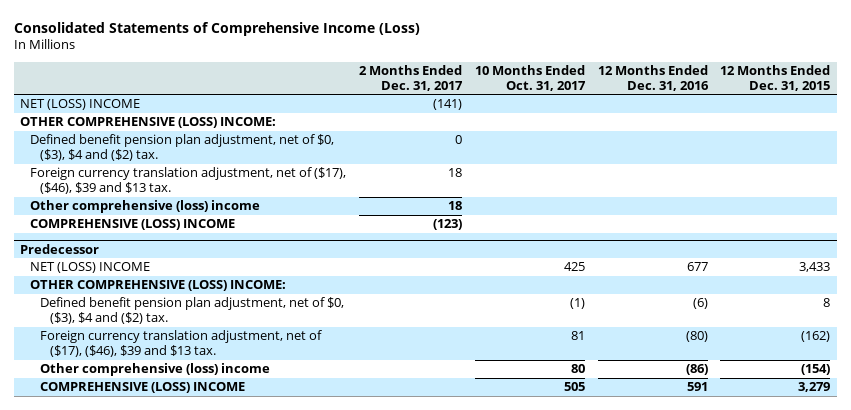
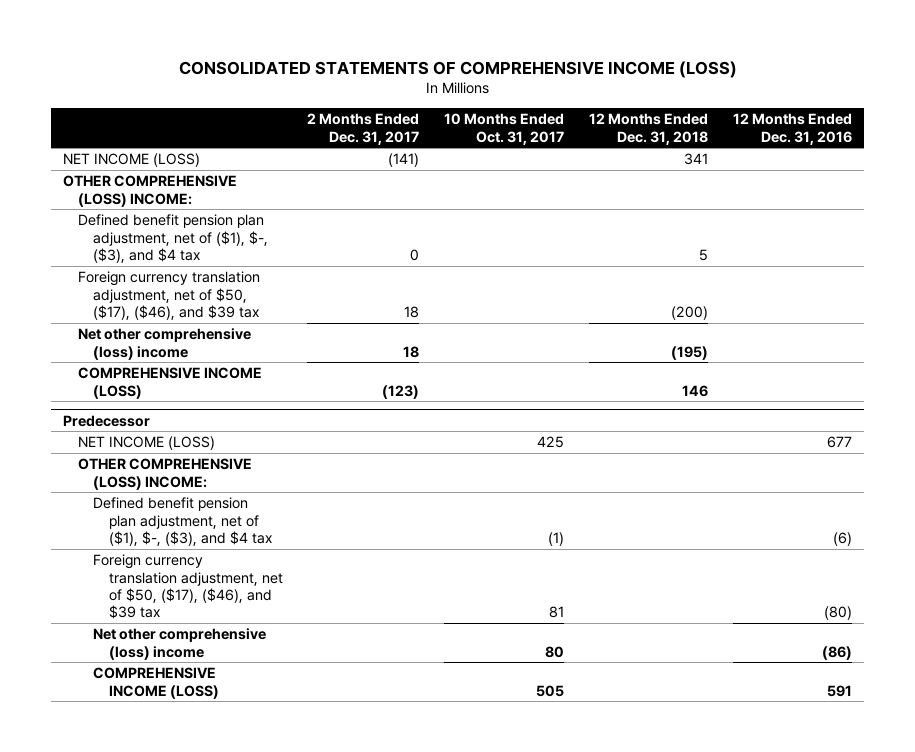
- Consolidated Statements of Comprehensive Income (Loss)
+ CONSOLIDATED STATEMENTS OF COMPREHENSIVE INCOME (LOSS)
- | 2 Months Ended Dec. 31, 2017 | 10 Months Ended Oct. 31, 2017 | 12 Months Ended Dec. 31, 2016 | 12 Months Ended Dec. 31, 2015
+ | 2 Months Ended Dec. 31, 2017 | 10 Months Ended Oct. 31, 2017 | 12 Months Ended Dec. 31, 2018 | 12 Months Ended Dec. 31, 2016
- NET (LOSS) INCOME | (141) | | |
+ NET INCOME (LOSS) | (141) | | 341 |
- Defined benefit pension plan adjustment, net of $0, ($3), $4 and ($2) tax. | 0 | | |
- Foreign currency translation adjustment, net of ($17), ($46), $39 and $13 tax. | 18 | | |
- Other comprehensive (loss) income | 18 | | |
- COMPREHENSIVE (LOSS) INCOME | (123) | | |
+ Defined benefit pension plan adjustment, net of ($1), $-, ($3), and $4 tax | 0 | | 5 |
+ Foreign currency translation adjustment, net of $50, ($17), ($46), and $39 tax | 18 | | (200) |
+ Net other comprehensive (loss) income | 18 | | (195) |
+ COMPREHENSIVE INCOME (LOSS) | (123) | | 146 |
@ Predecessor
- NET (LOSS) INCOME | | 425 | 677 | 3,433
+ NET INCOME (LOSS) | | 425 | | 677
- Defined benefit pension plan adjustment, net of $0, ($3), $4 and ($2) tax. | | (1) | (6) | 8
- Foreign currency translation adjustment, net of ($17), ($46), $39 and $13 tax. | | 81 | (80) | (162)
- Other comprehensive (loss) income | | 80 | (86) | (154)
- COMPREHENSIVE (LOSS) INCOME | | 505 | 591 | 3,279
+ Defined benefit pension plan adjustment, net of ($1), $-, ($3), and $4 tax | | (1) | | (6)
+ Foreign currency translation adjustment, net of $50, ($17), ($46), and $39 tax | | 81 | | (80)
+ Net other comprehensive (loss) income | | 80 | | (86)
+ COMPREHENSIVE INCOME (LOSS) | | 505 | | 591

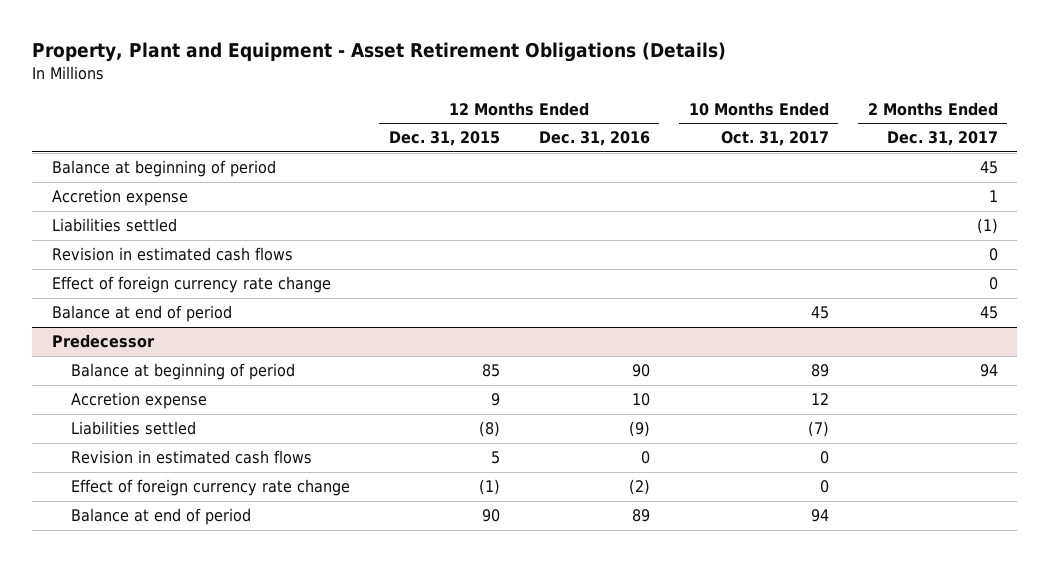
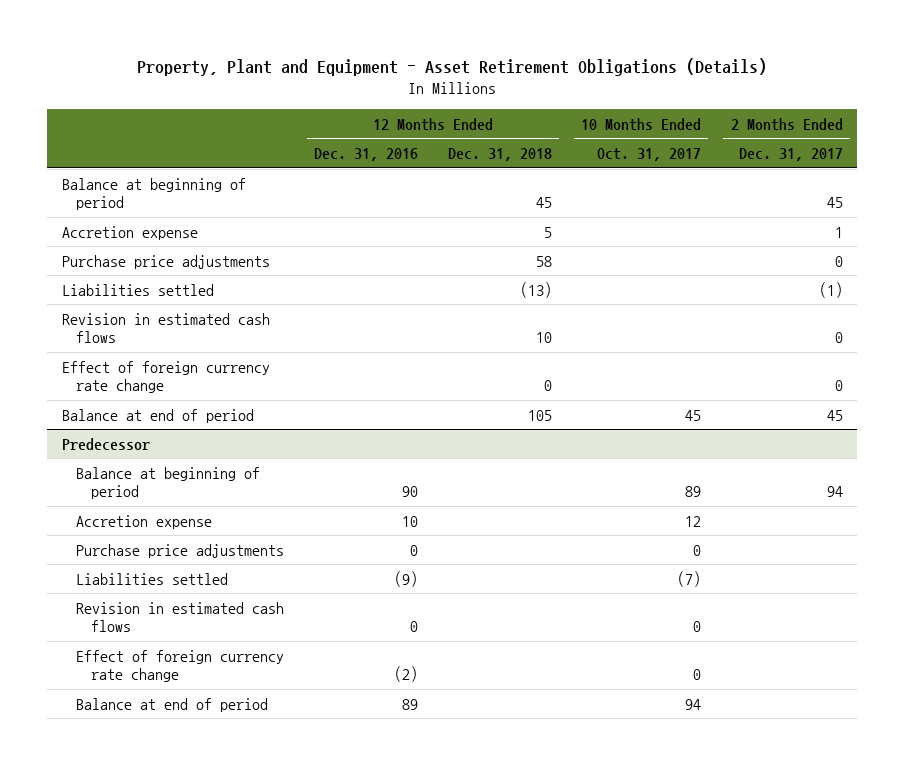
- | 12 Months Ended Dec. 31, 2015 | 12 Months Ended Dec. 31, 2016 | 10 Months Ended Oct. 31, 2017 | 2 Months Ended Dec. 31, 2017
+ | 12 Months Ended Dec. 31, 2016 | 12 Months Ended Dec. 31, 2018 | 10 Months Ended Oct. 31, 2017 | 2 Months Ended Dec. 31, 2017
+ Purchase price adjustments | | 58 | | 0
@ Predecessor
+ Purchase price adjustments | 0 | | 0 |

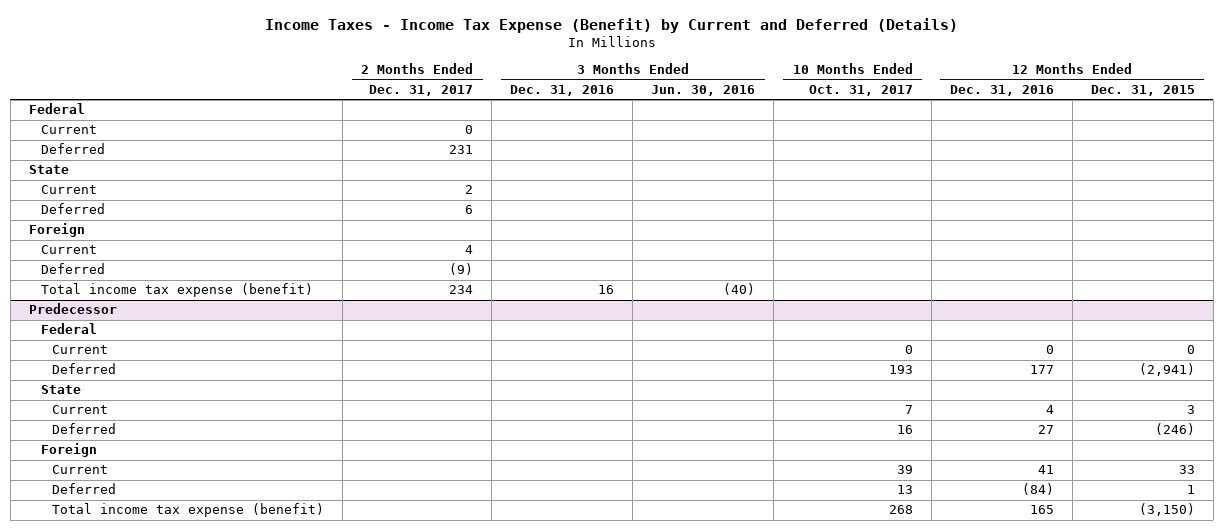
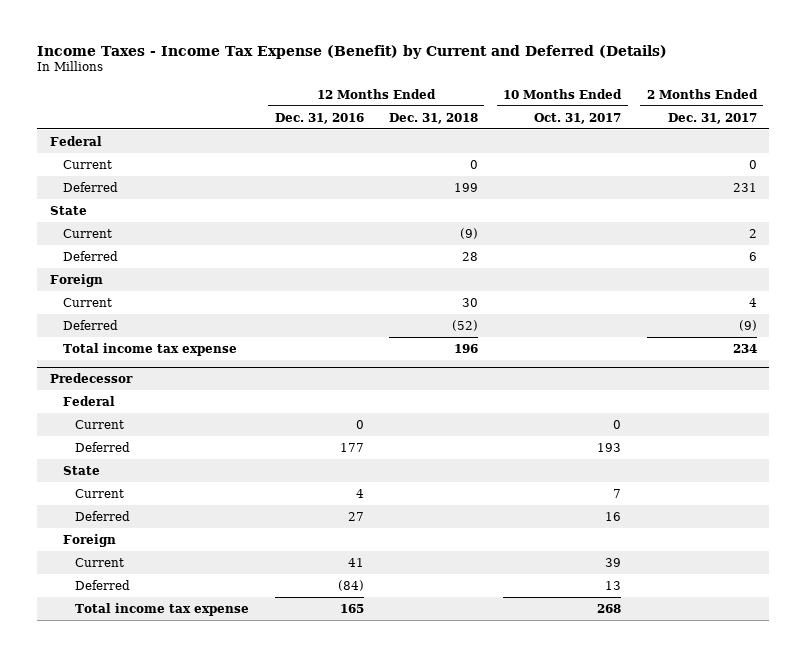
- | 2 Months Ended Dec. 31, 2017 | 3 Months Ended Dec. 31, 2016 | 3 Months Ended Jun. 30, 2016 | 10 Months Ended Oct. 31, 2017 | 12 Months Ended Dec. 31, 2016 | 12 Months Ended Dec. 31, 2015
+ | 12 Months Ended Dec. 31, 2016 | 12 Months Ended Dec. 31, 2018 | 10 Months Ended Oct. 31, 2017 | 2 Months Ended Dec. 31, 2017
- Total income tax expense (benefit) | 234 | 16 | (40) | | |
+ Total income tax expense | | 196 | | 234
@ Predecessor
- Total income tax expense (benefit) | | | | 268 | 165 | (3,150)
+ Total income tax expense | 165 | | 268 |

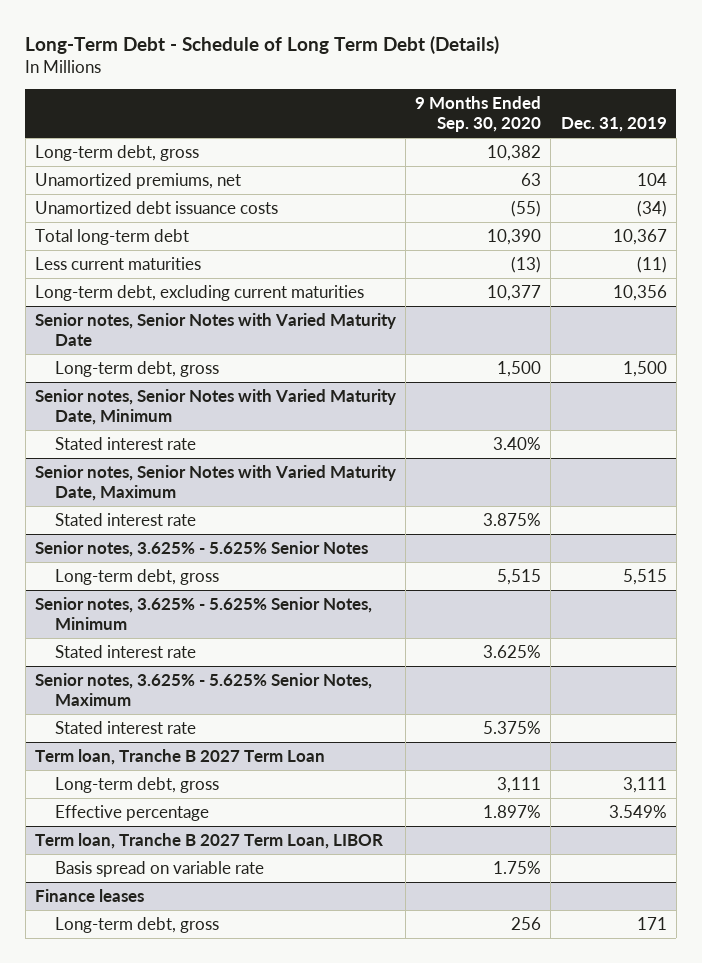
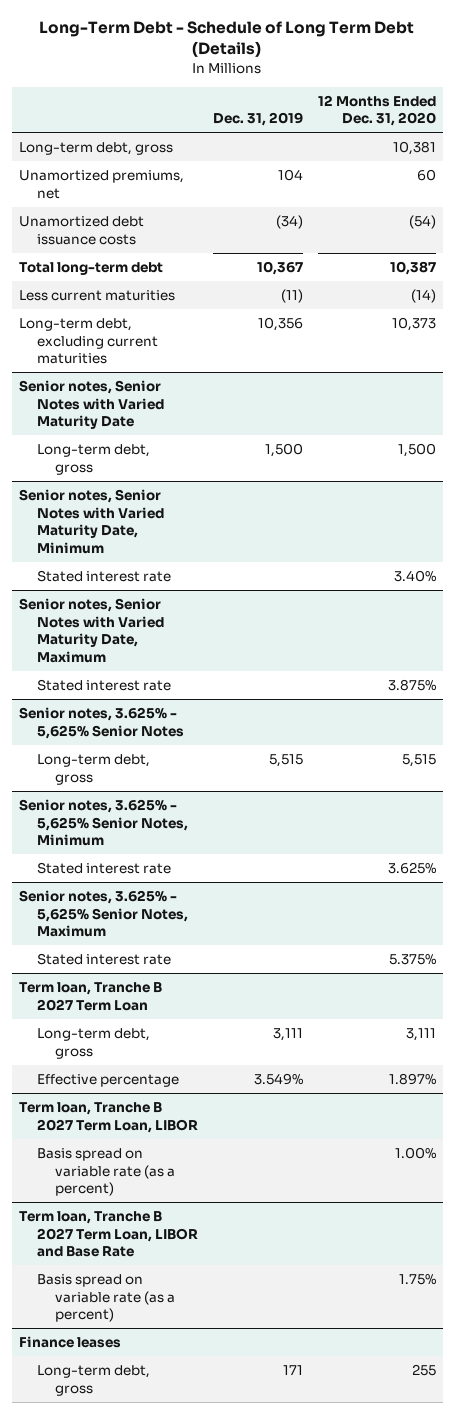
- | 9 Months Ended Sep. 30, 2020 | Dec. 31, 2019
+ | Dec. 31, 2019 | 12 Months Ended Dec. 31, 2020
- Senior notes, 3.625% - 5.625% Senior Notes
+ Senior notes, 3.625% - 5,625% Senior Notes
- Senior notes, 3.625% - 5.625% Senior Notes, Minimum
+ Senior notes, 3.625% - 5,625% Senior Notes, Minimum
- Senior notes, 3.625% - 5.625% Senior Notes, Maximum
+ Senior notes, 3.625% - 5,625% Senior Notes, Maximum
@ Term loan, Tranche B 2027 Term Loan, LIBOR
- Basis spread on variable rate | 1.75% |
+ Basis spread on variable rate (as a percent) | | 1.00%
+ Term loan, Tranche B 2027 Term Loan, LIBOR and Base Rate
+ Basis spread on variable rate (as a percent) | | 1.75%

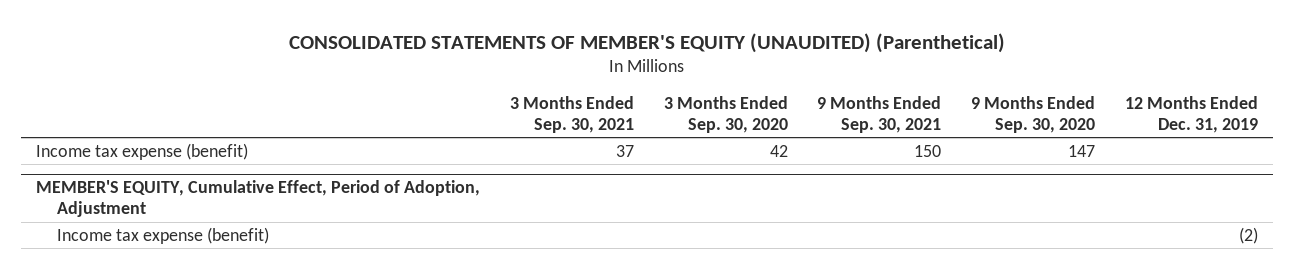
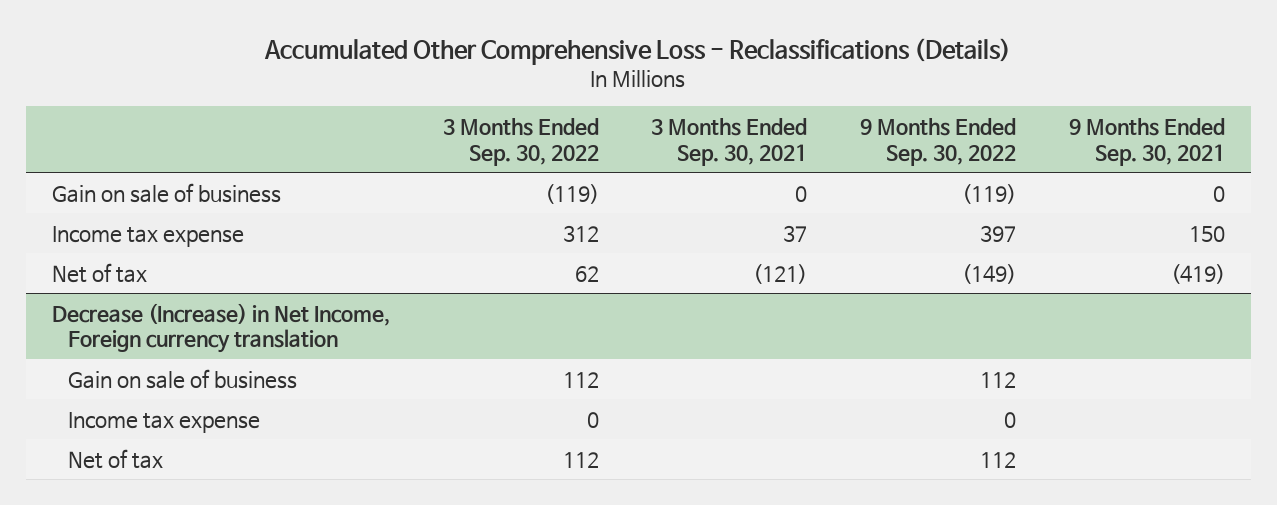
- CONSOLIDATED STATEMENTS OF MEMBER'S EQUITY (UNAUDITED) (Parenthetical)
+ Accumulated Other Comprehensive Loss - Reclassifications (Details)
- | 3 Months Ended Sep. 30, 2021 | 3 Months Ended Sep. 30, 2020 | 9 Months Ended Sep. 30, 2021 | 9 Months Ended Sep. 30, 2020 | 12 Months Ended Dec. 31, 2019
+ | 3 Months Ended Sep. 30, 2022 | 3 Months Ended Sep. 30, 2021 | 9 Months Ended Sep. 30, 2022 | 9 Months Ended Sep. 30, 2021
- Income tax expense (benefit) | 37 | 42 | 150 | 147 |
- MEMBER'S EQUITY, Cumulative Effect, Period of Adoption, Adjustment
- Income tax expense (benefit) | | | | | (2)
+ Gain on sale of business | (119) | 0 | (119) | 0
+ Income tax expense | 312 | 37 | 397 | 150
+ Net of tax | 62 | (121) | (149) | (419)
+ Decrease (Increase) in Net Income, Foreign currency translation
+ Gain on sale of business | 112 | | 112 |
+ Income tax expense | 0 | | 0 |
+ Net of tax | 112 | | 112 |

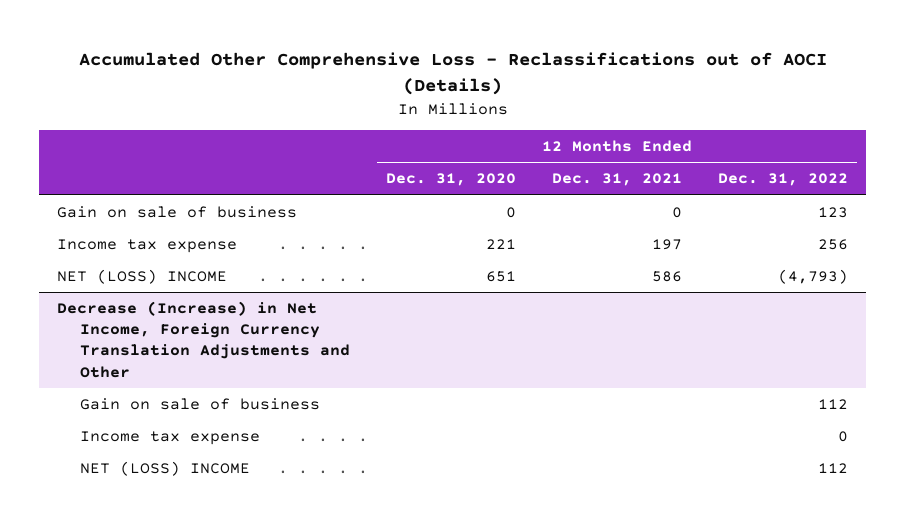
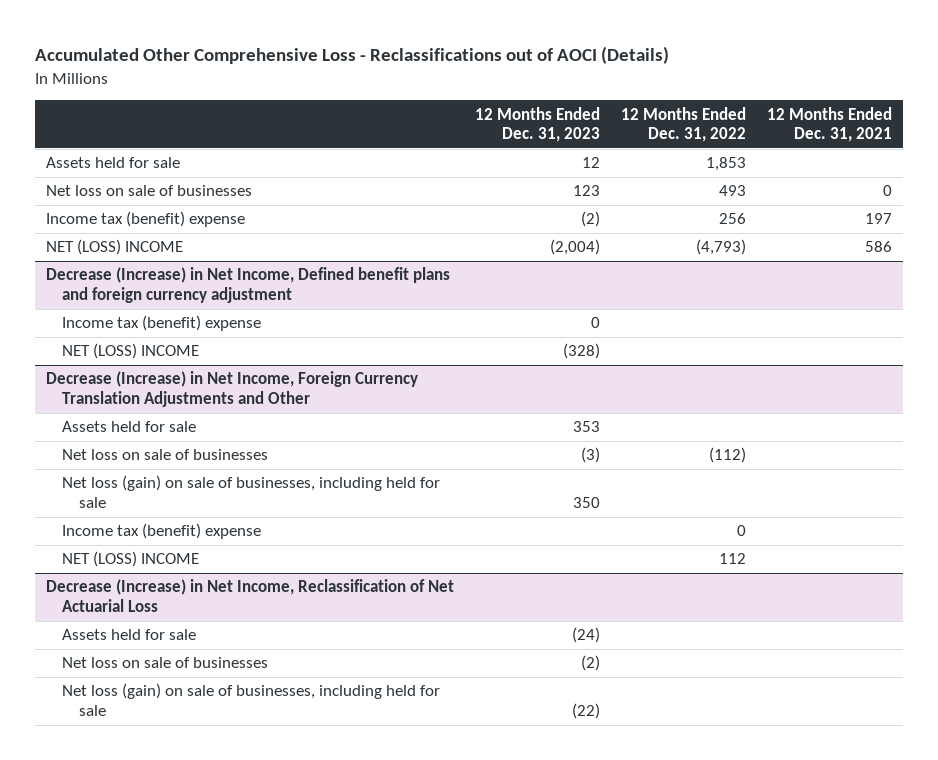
- | 12 Months Ended Dec. 31, 2020 | 12 Months Ended Dec. 31, 2021 | 12 Months Ended Dec. 31, 2022
+ | 12 Months Ended Dec. 31, 2023 | 12 Months Ended Dec. 31, 2022 | 12 Months Ended Dec. 31, 2021
- Gain on sale of business | 0 | 0 | 123
- Income tax expense | 221 | 197 | 256
+ Assets held for sale | 12 | 1,853 |
+ Net loss on sale of businesses | 123 | 493 | 0
+ Income tax (benefit) expense | (2) | 256 | 197
+ Decrease (Increase) in Net Income, Defined benefit plans and foreign currency adjustment
+ Income tax (benefit) expense | 0 | |
+ NET (LOSS) INCOME | (328) | |
@ Decrease (Increase) in Net Income, Foreign Currency Translation Adjustments and Other
- Gain on sale of business | | | 112
- Income tax expense | | | 0
+ Assets held for sale | 353 | |
+ Net loss on sale of businesses | (3) | (112) |
+ Net loss (gain) on sale of businesses, including held for sale | 350 | |
+ Income tax (benefit) expense | | 0 |
+ Decrease (Increase) in Net Income, Reclassification of Net Actuarial Loss
+ Assets held for sale | (24) | |
+ Net loss on sale of businesses | (2) | |
+ Net loss (gain) on sale of businesses, including held for sale | (22) | |

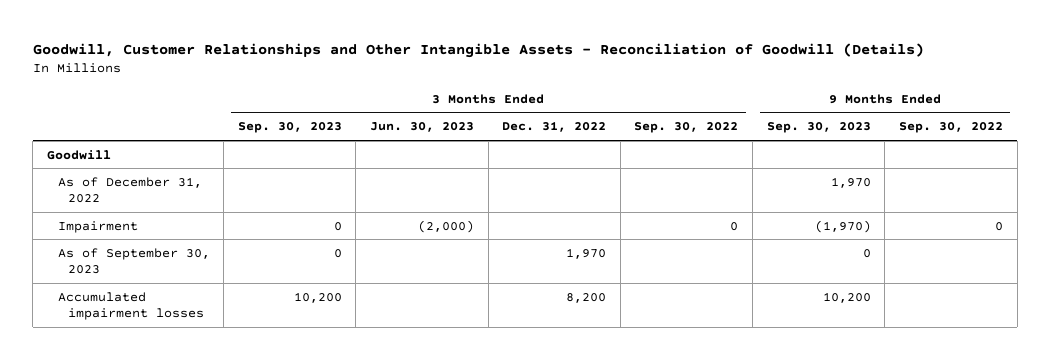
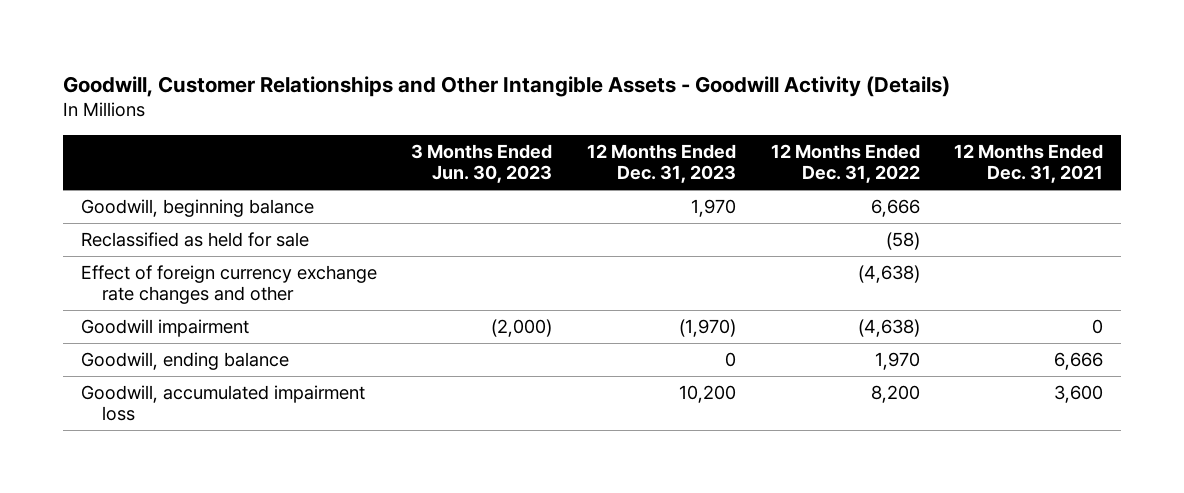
- Goodwill, Customer Relationships and Other Intangible Assets - Reconciliation of Goodwill (Details)
+ Goodwill, Customer Relationships and Other Intangible Assets - Goodwill Activity (Details)
- | 3 Months Ended Sep. 30, 2023 | 3 Months Ended Jun. 30, 2023 | 3 Months Ended Dec. 31, 2022 | 3 Months Ended Sep. 30, 2022 | 9 Months Ended Sep. 30, 2023 | 9 Months Ended Sep. 30, 2022
+ | 3 Months Ended Jun. 30, 2023 | 12 Months Ended Dec. 31, 2023 | 12 Months Ended Dec. 31, 2022 | 12 Months Ended Dec. 31, 2021
- Goodwill
- As of December 31, 2022 | | | | | 1,970 |
- Impairment | 0 | (2,000) | | 0 | (1,970) | 0
- As of September 30, 2023 | 0 | | 1,970 | | 0 |
- Accumulated impairment losses | 10,200 | | 8,200 | | 10,200 |
+ Goodwill, beginning balance | | 1,970 | 6,666 |
+ Reclassified as held for sale | | | (58) |
+ Effect of foreign currency exchange rate changes and other | | | (4,638) |
+ Goodwill impairment | (2,000) | (1,970) | (4,638) | 0
+ Goodwill, ending balance | | 0 | 1,970 | 6,666
+ Goodwill, accumulated impairment loss | | 10,200 | 8,200 | 3,600

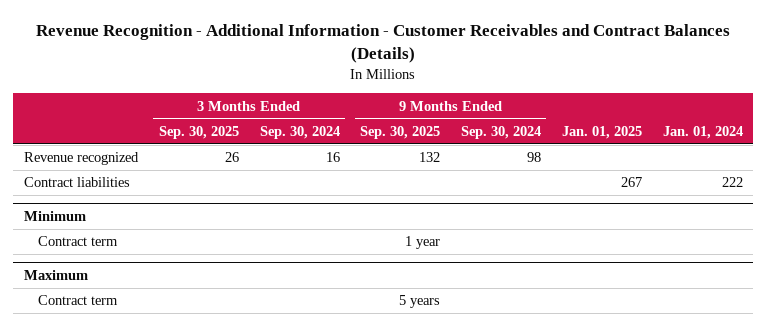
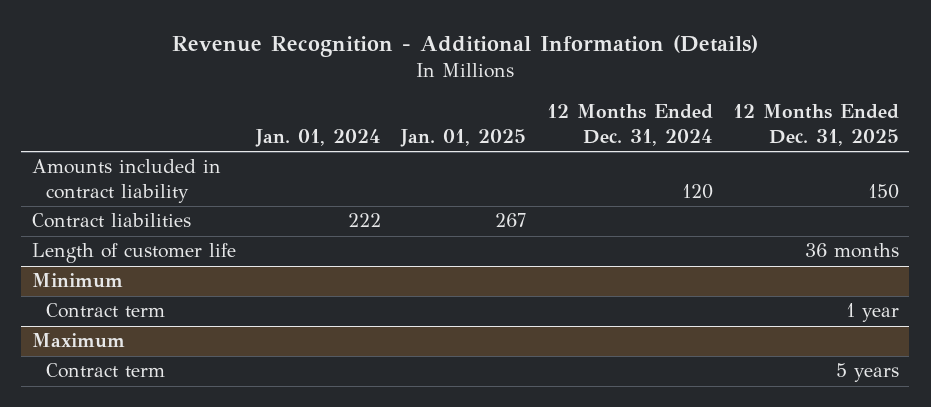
- Revenue Recognition - Additional Information - Customer Receivables and Contract Balances (Details)
+ Revenue Recognition - Additional Information (Details)
- | 3 Months Ended Sep. 30, 2025 | 3 Months Ended Sep. 30, 2024 | 9 Months Ended Sep. 30, 2025 | 9 Months Ended Sep. 30, 2024 | Jan. 01, 2025 | Jan. 01, 2024
+ | Jan. 01, 2024 | Jan. 01, 2025 | 12 Months Ended Dec. 31, 2024 | 12 Months Ended Dec. 31, 2025
- Revenue recognized | 26 | 16 | 132 | 98 | |
+ Amounts included in contract liability | | | 120 | 150
+ Length of customer life | | | | 36 months

